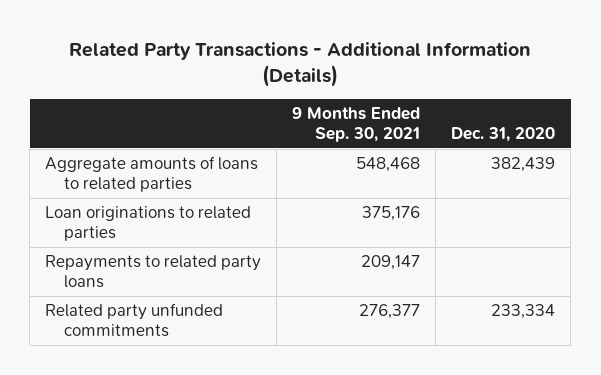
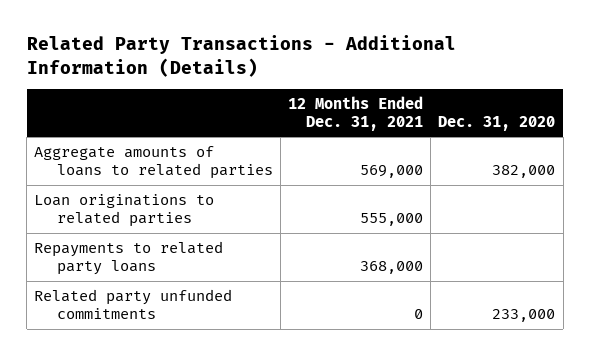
- | 9 Months Ended Sep. 30, 2021 | Dec. 31, 2020
+ | 12 Months Ended Dec. 31, 2021 | Dec. 31, 2020
- Aggregate amounts of loans to related parties | 548,468 | 382,439
+ Aggregate amounts of loans to related parties | 569,000 | 382,000
- Related party unfunded commitments | 276,377 | 233,334
+ Related party unfunded commitments | 0 | 233,000

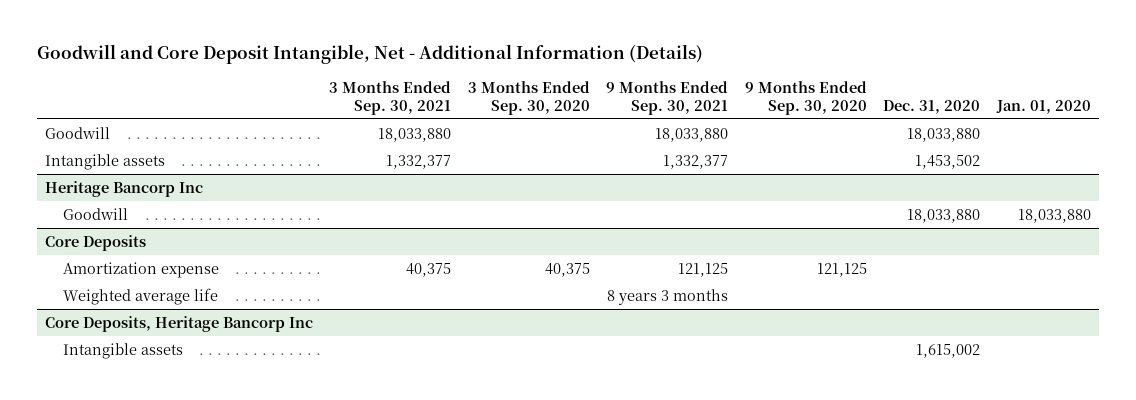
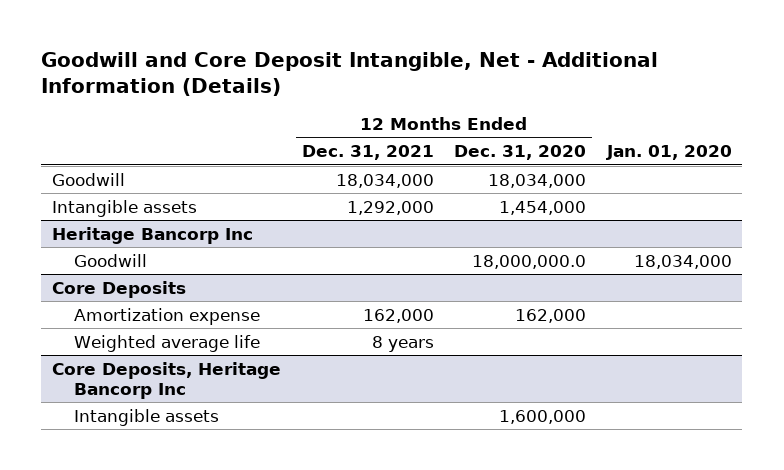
- | 3 Months Ended Sep. 30, 2021 | 3 Months Ended Sep. 30, 2020 | 9 Months Ended Sep. 30, 2021 | 9 Months Ended Sep. 30, 2020 | Dec. 31, 2020 | Jan. 01, 2020
+ | 12 Months Ended Dec. 31, 2021 | 12 Months Ended Dec. 31, 2020 | Jan. 01, 2020
@ Heritage Bancorp Inc
- Goodwill | | | | | 18,033,880 | 18,033,880
+ Goodwill | | 18,000,000.0 | 18,034,000

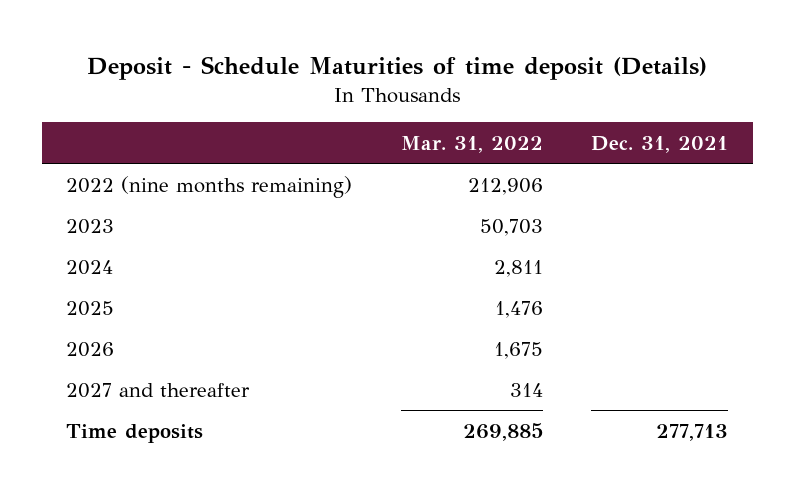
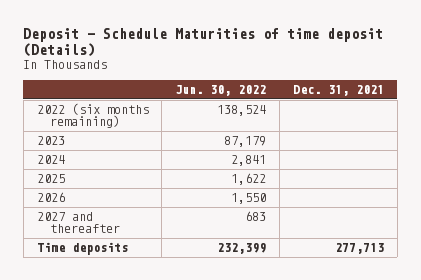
- | Mar. 31, 2022 | Dec. 31, 2021
+ | Jun. 30, 2022 | Dec. 31, 2021
- 2022 (nine months remaining) | 212,906 |
+ 2022 (six months remaining) | 138,524 |

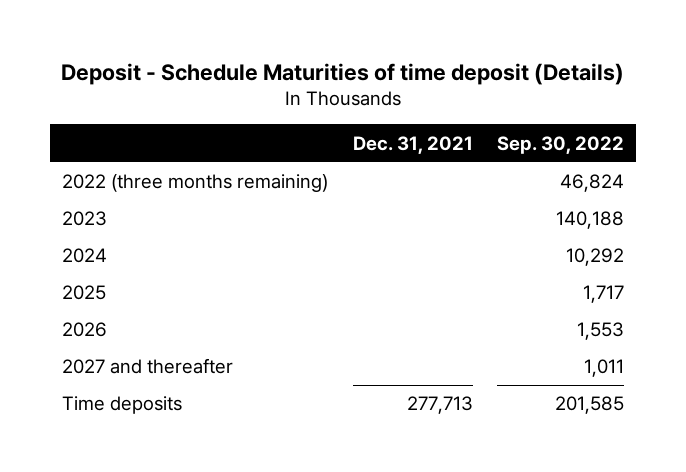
- | Jun. 30, 2022 | Dec. 31, 2021
+ | Dec. 31, 2021 | Sep. 30, 2022
- 2022 (six months remaining) | 138,524 |
+ 2022 (three months remaining) | | 46,824

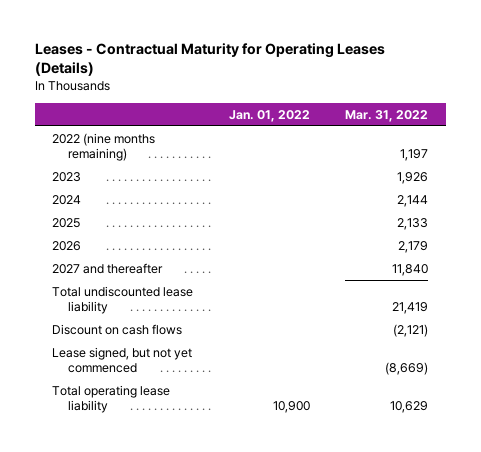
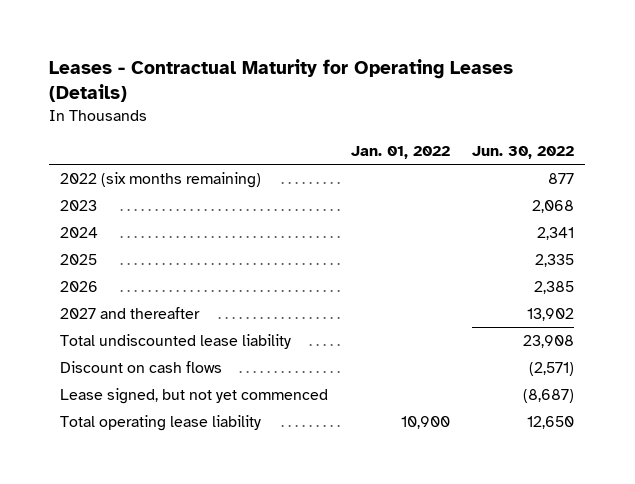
- | Jan. 01, 2022 | Mar. 31, 2022
+ | Jan. 01, 2022 | Jun. 30, 2022
- 2022 (nine months remaining) | | 1,197
+ 2022 (six months remaining) | | 877

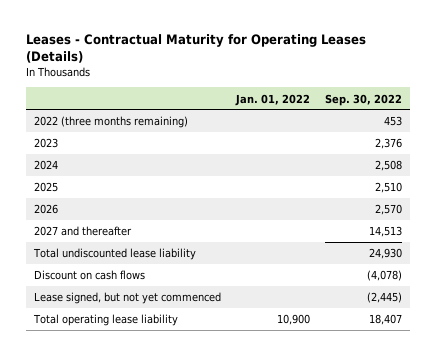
- | Jan. 01, 2022 | Jun. 30, 2022
+ | Jan. 01, 2022 | Sep. 30, 2022
- 2022 (six months remaining) | | 877
+ 2022 (three months remaining) | | 453

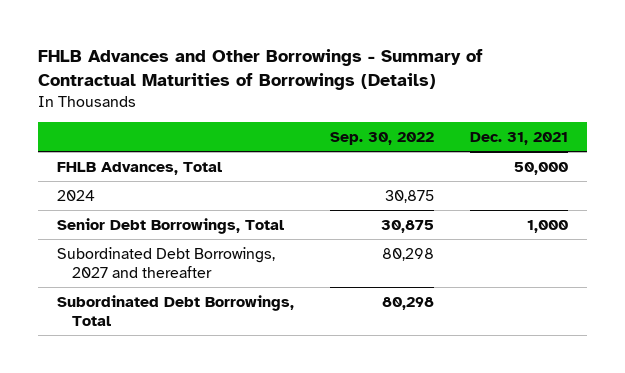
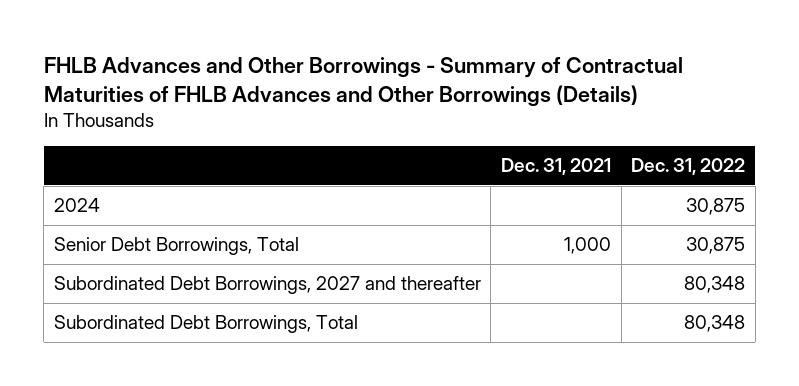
- FHLB Advances and Other Borrowings - Summary of Contractual Maturities of Borrowings (Details)
+ FHLB Advances and Other Borrowings - Summary of Contractual Maturities of FHLB Advances and Other Borrowings (Details)
- | Sep. 30, 2022 | Dec. 31, 2021
+ | Dec. 31, 2021 | Dec. 31, 2022
- FHLB Advances, Total | | 50,000

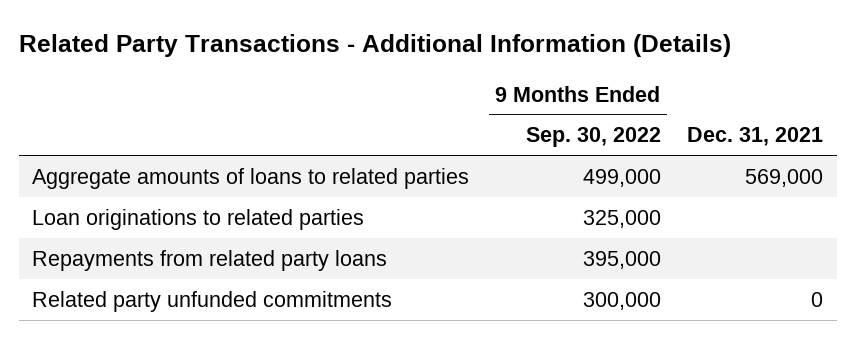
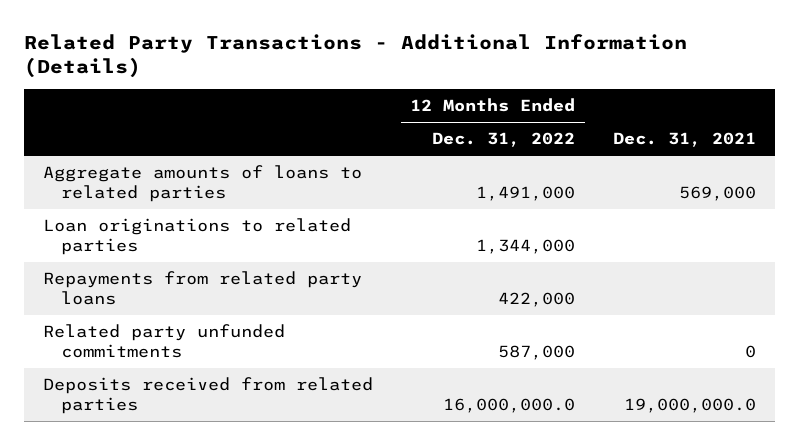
- | 9 Months Ended Sep. 30, 2022 | Dec. 31, 2021
+ | 12 Months Ended Dec. 31, 2022 | Dec. 31, 2021
+ Deposits received from related parties | 16,000,000.0 | 19,000,000.0

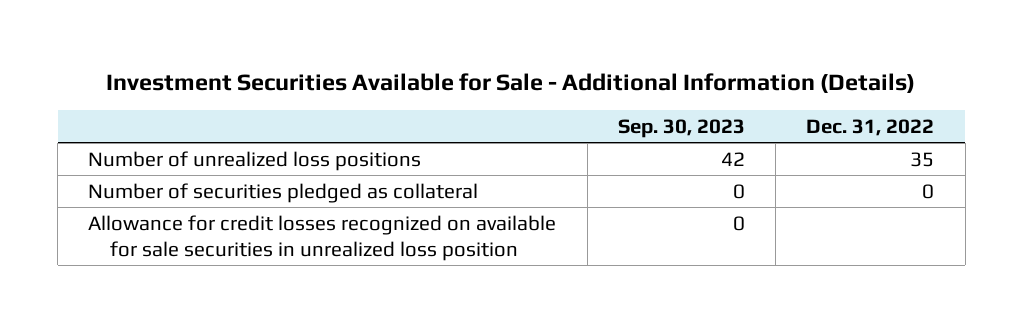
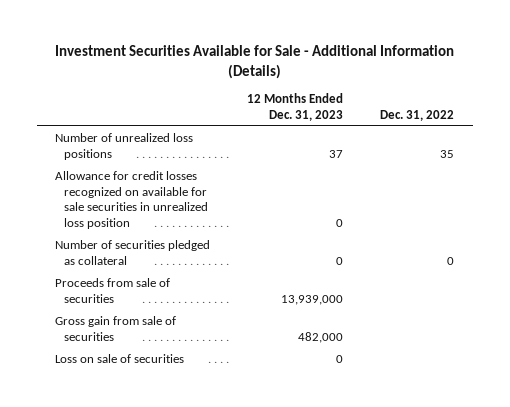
- | Sep. 30, 2023 | Dec. 31, 2022
+ | 12 Months Ended Dec. 31, 2023 | Dec. 31, 2022
moved down: Number of securities pledged as collateral | 0 | 0
+ Proceeds from sale of securities | 13,939,000 |
+ Gross gain from sale of securities | 482,000 |
+ Loss on sale of securities | 0 |

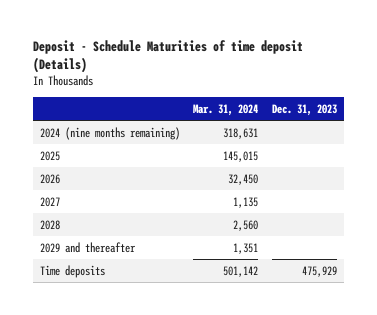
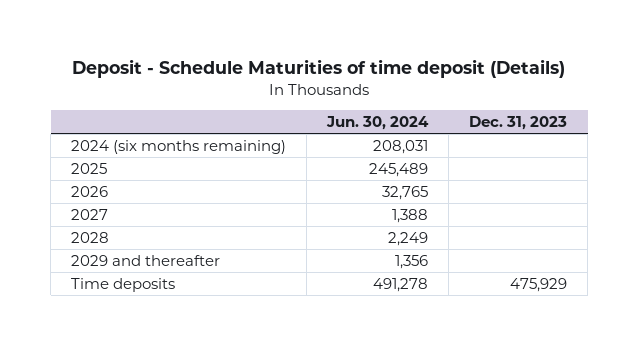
- | Mar. 31, 2024 | Dec. 31, 2023
+ | Jun. 30, 2024 | Dec. 31, 2023
- 2024 (nine months remaining) | 318,631 |
+ 2024 (six months remaining) | 208,031 |

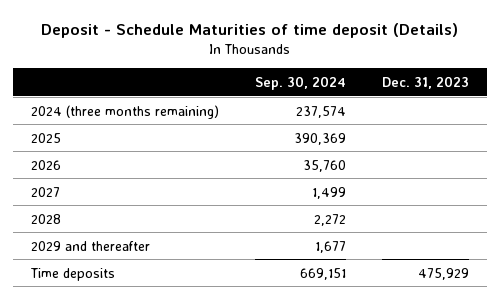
- | Jun. 30, 2024 | Dec. 31, 2023
+ | Sep. 30, 2024 | Dec. 31, 2023
- 2024 (six months remaining) | 208,031 |
+ 2024 (three months remaining) | 237,574 |

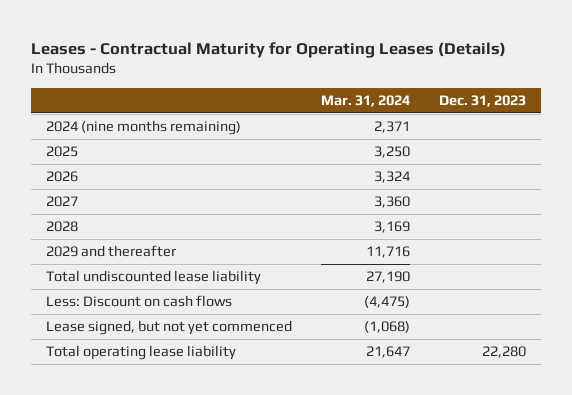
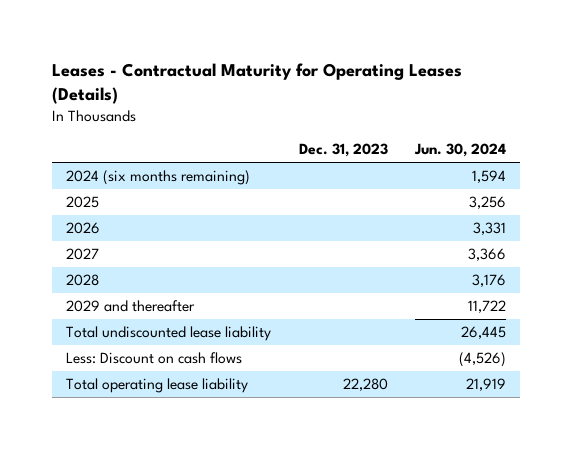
- | Mar. 31, 2024 | Dec. 31, 2023
+ | Dec. 31, 2023 | Jun. 30, 2024
- 2024 (nine months remaining) | 2,371 |
+ 2024 (six months remaining) | | 1,594
- Lease signed, but not yet commenced | (1,068) |

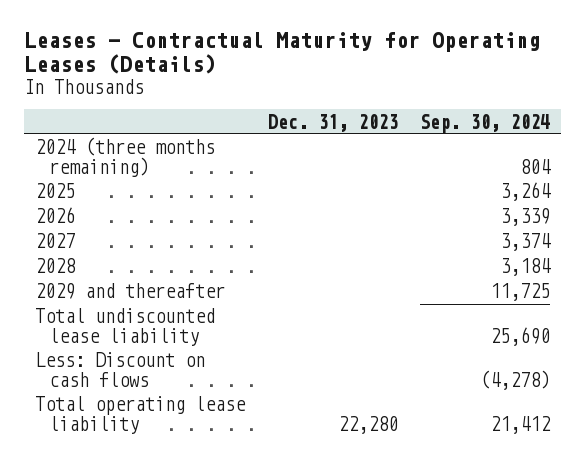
- | Dec. 31, 2023 | Jun. 30, 2024
+ | Dec. 31, 2023 | Sep. 30, 2024
- 2024 (six months remaining) | | 1,594
+ 2024 (three months remaining) | | 804

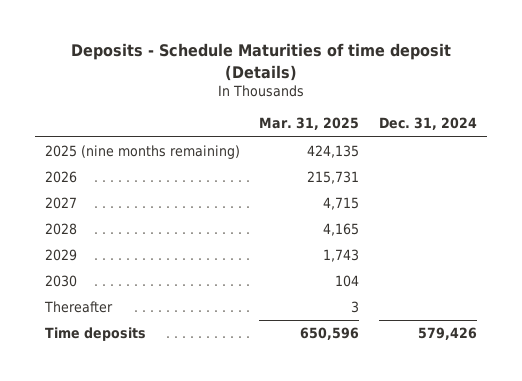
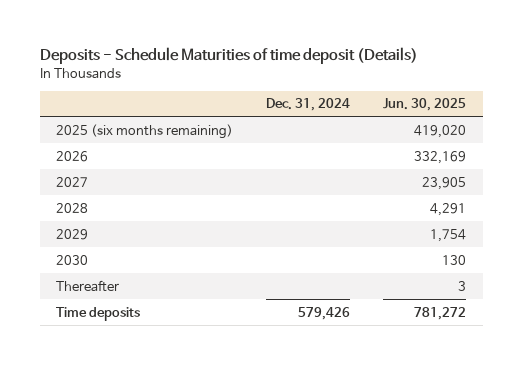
- | Mar. 31, 2025 | Dec. 31, 2024
+ | Dec. 31, 2024 | Jun. 30, 2025
- 2025 (nine months remaining) | 424,135 |
+ 2025 (six months remaining) | | 419,020

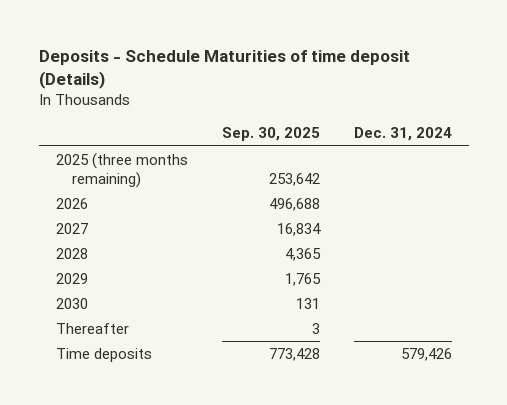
- | Dec. 31, 2024 | Jun. 30, 2025
+ | Sep. 30, 2025 | Dec. 31, 2024
- 2025 (six months remaining) | | 419,020
+ 2025 (three months remaining) | 253,642 |

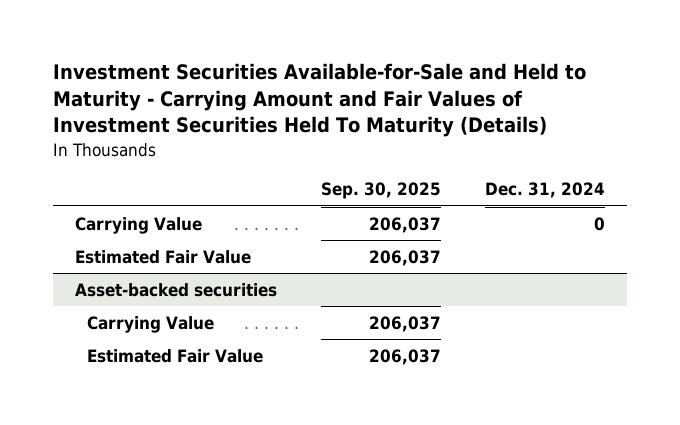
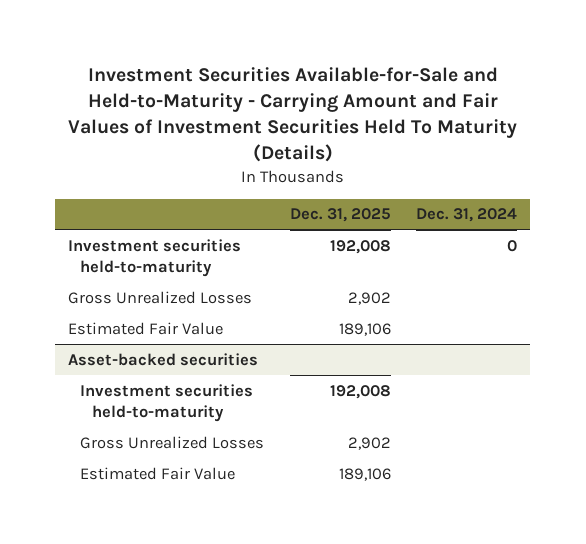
- Investment Securities Available-for-Sale and Held to Maturity - Carrying Amount and Fair Values of Investment Securities Held To Maturity (Details)
+ Investment Securities Available-for-Sale and Held-to-Maturity - Carrying Amount and Fair Values of Investment Securities Held To Maturity (Details)
- | Sep. 30, 2025 | Dec. 31, 2024
+ | Dec. 31, 2025 | Dec. 31, 2024
- Carrying Value | 206,037 | 0
+ Investment securities held-to-maturity | 192,008 | 0
+ Gross Unrealized Losses | 2,902 |
@ Asset-backed securities
- Carrying Value | 206,037 |
+ Investment securities held-to-maturity | 192,008 |
+ Gross Unrealized Losses | 2,902 |

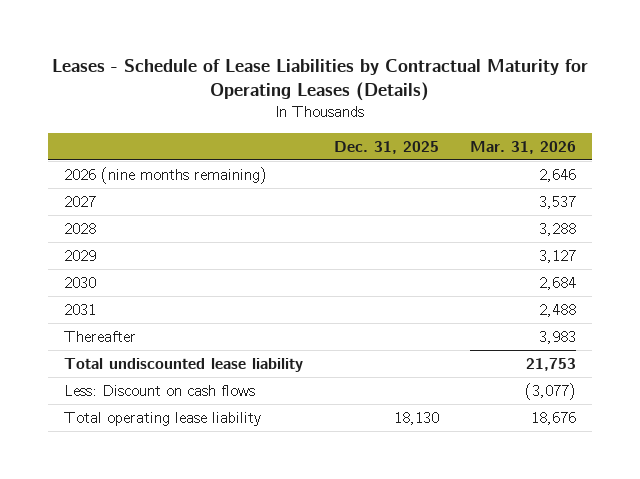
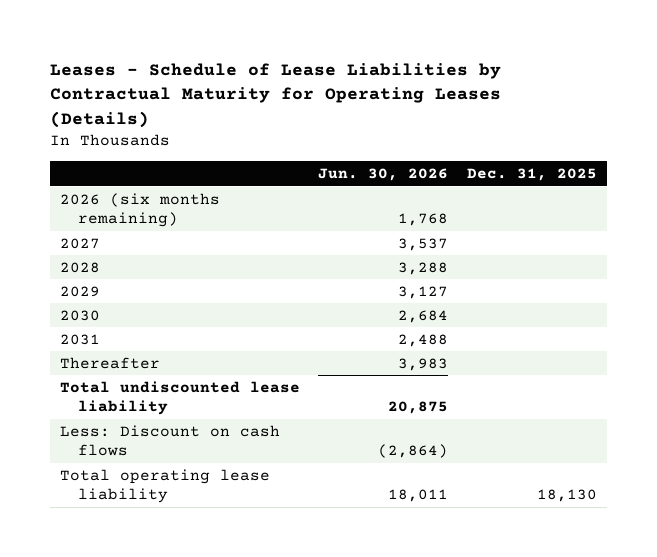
- | Dec. 31, 2025 | Mar. 31, 2026
+ | Jun. 30, 2026 | Dec. 31, 2025
- 2026 (nine months remaining) | | 2,646
+ 2026 (six months remaining) | 1,768 |

